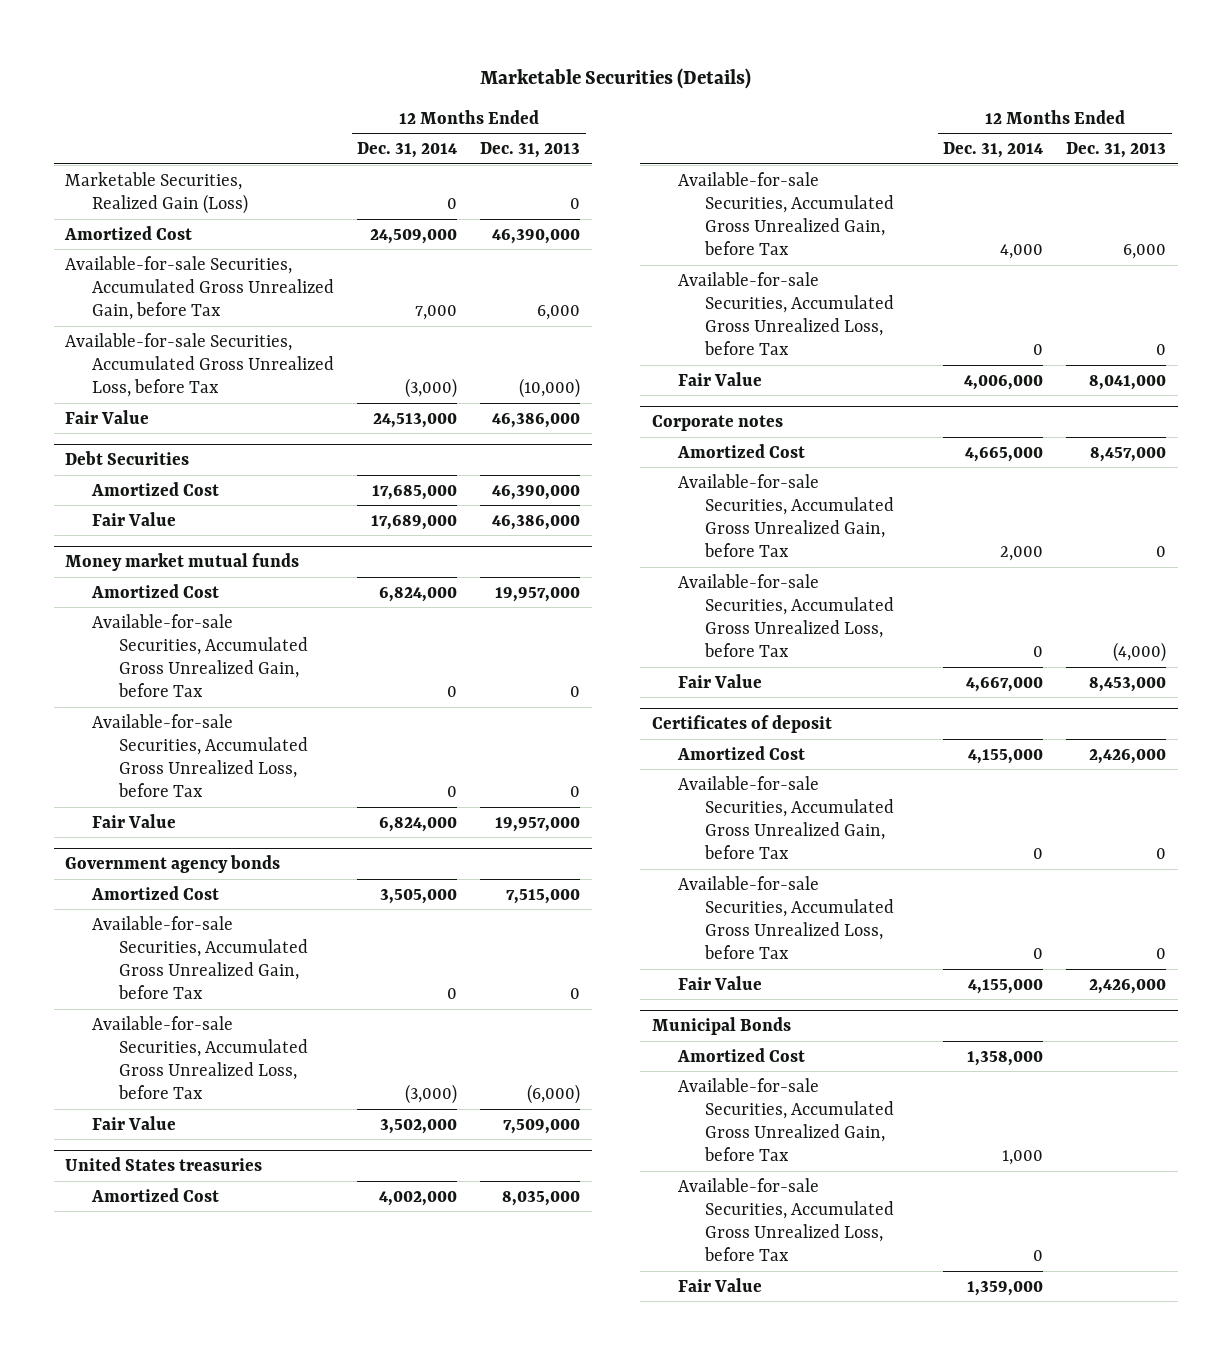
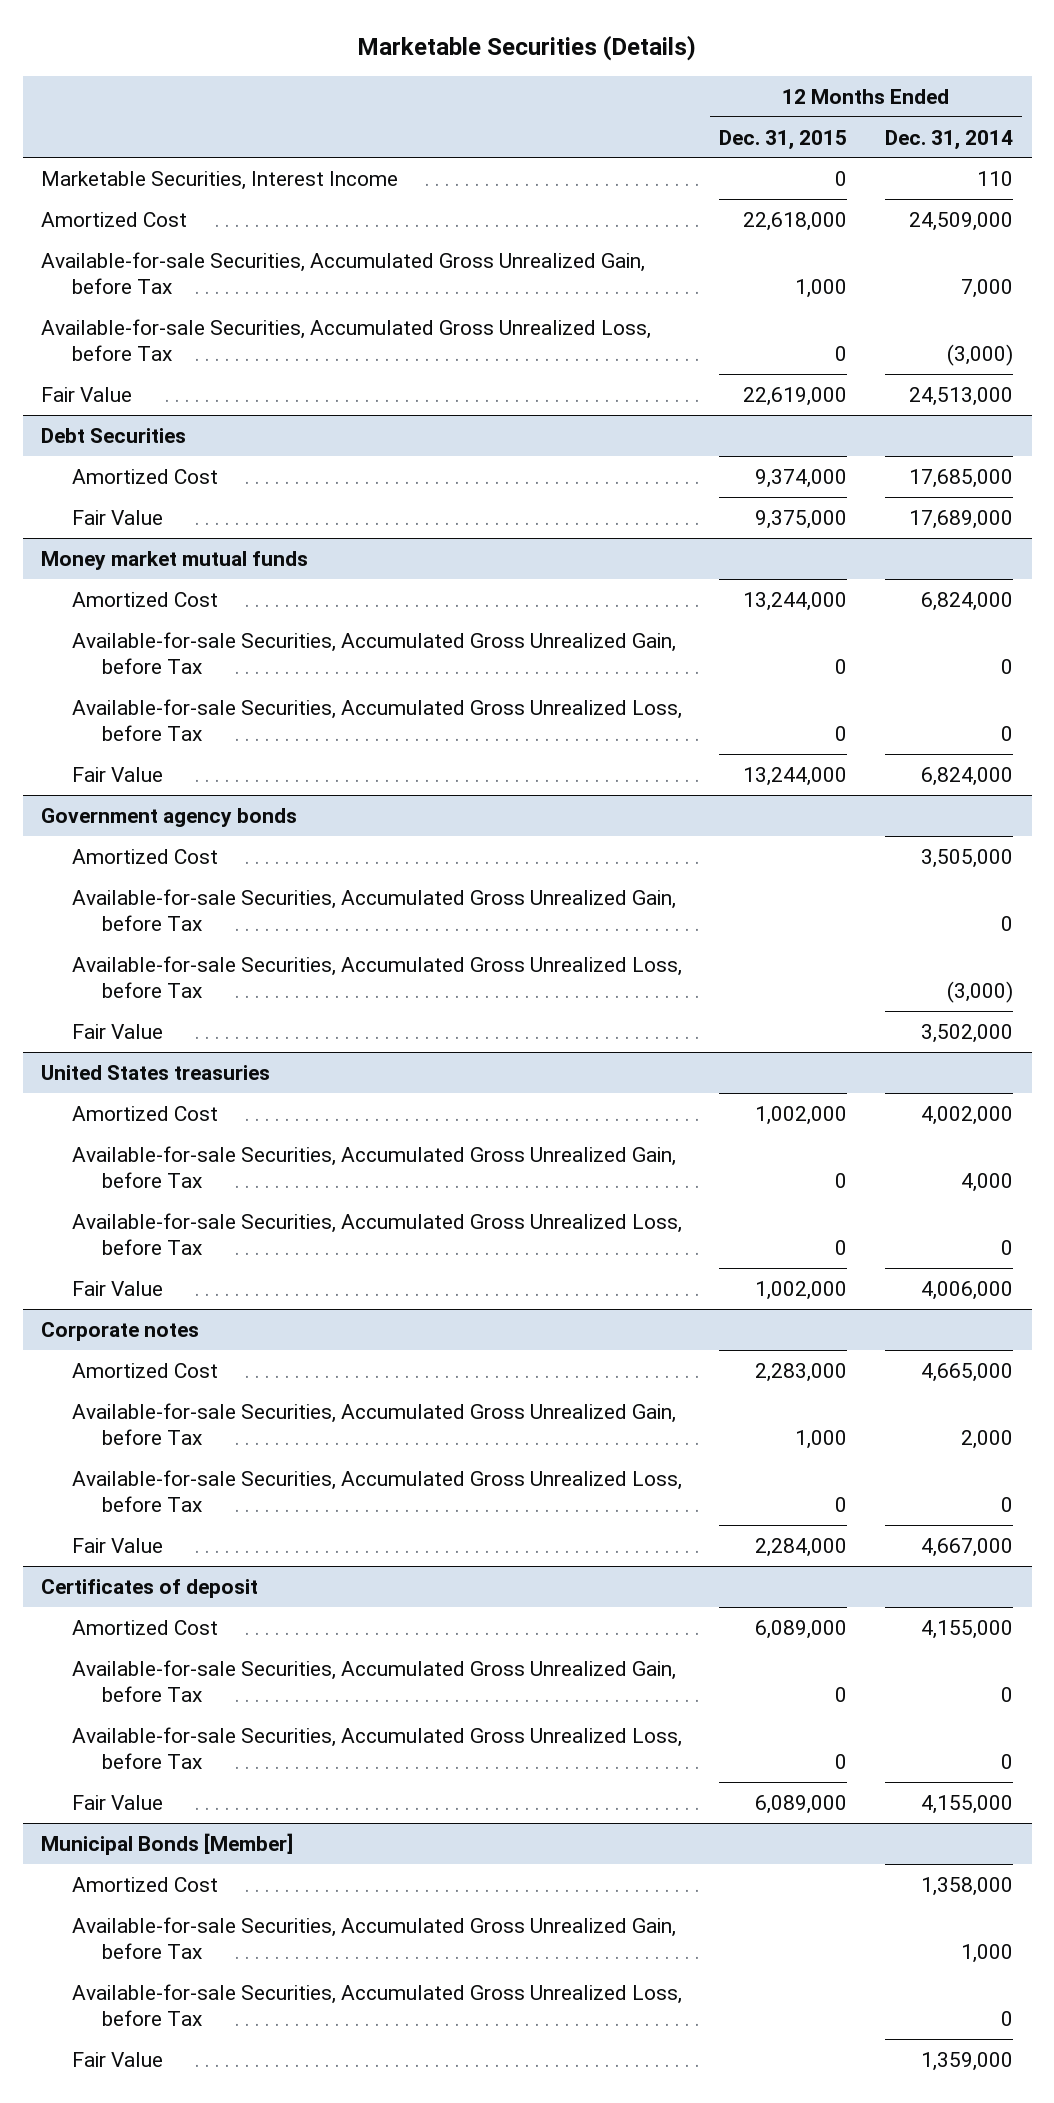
- | 12 Months Ended Dec. 31, 2014 | 12 Months Ended Dec. 31, 2013
+ | 12 Months Ended Dec. 31, 2015 | 12 Months Ended Dec. 31, 2014
- Marketable Securities, Realized Gain (Loss) | 0 | 0
+ Marketable Securities, Interest Income | 0 | 110
- Municipal Bonds
+ Municipal Bonds [Member]

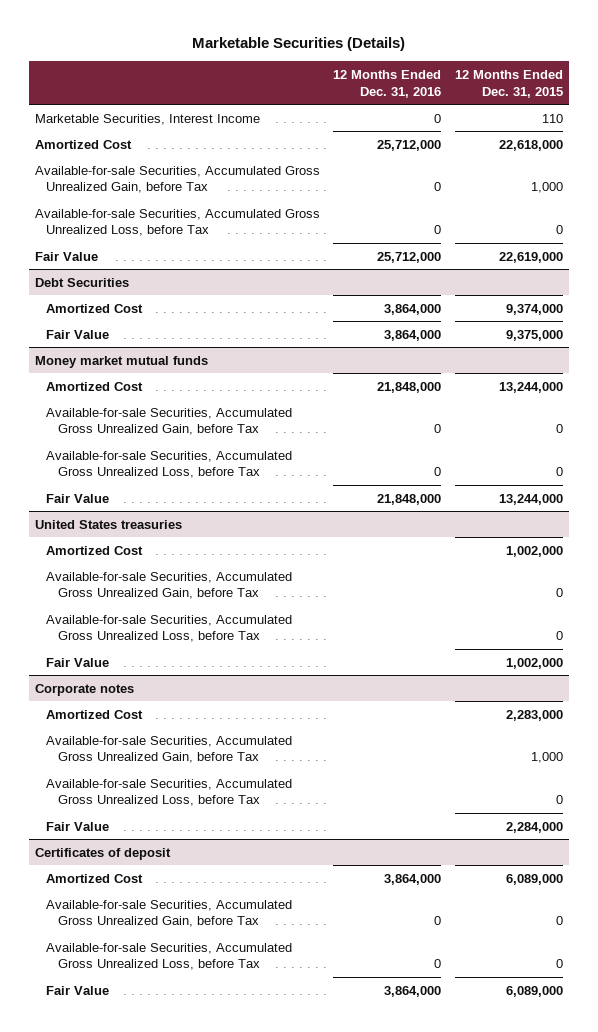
- | 12 Months Ended Dec. 31, 2015 | 12 Months Ended Dec. 31, 2014
+ | 12 Months Ended Dec. 31, 2016 | 12 Months Ended Dec. 31, 2015
- Marketable Securities, Interest Income | 0 | 110
+ Marketable Securities, Interest Income | 0 | 110
- Government agency bonds
- Amortized Cost | | 3,505,000
- Available-for-sale Securities, Accumulated Gross Unrealized Gain, before Tax | | 0
- Available-for-sale Securities, Accumulated Gross Unrealized Loss, before Tax | | (3,000)
- Fair Value | | 3,502,000
- Municipal Bonds [Member]
- Amortized Cost | | 1,358,000
- Available-for-sale Securities, Accumulated Gross Unrealized Gain, before Tax | | 1,000
- Available-for-sale Securities, Accumulated Gross Unrealized Loss, before Tax | | 0
- Fair Value | | 1,359,000

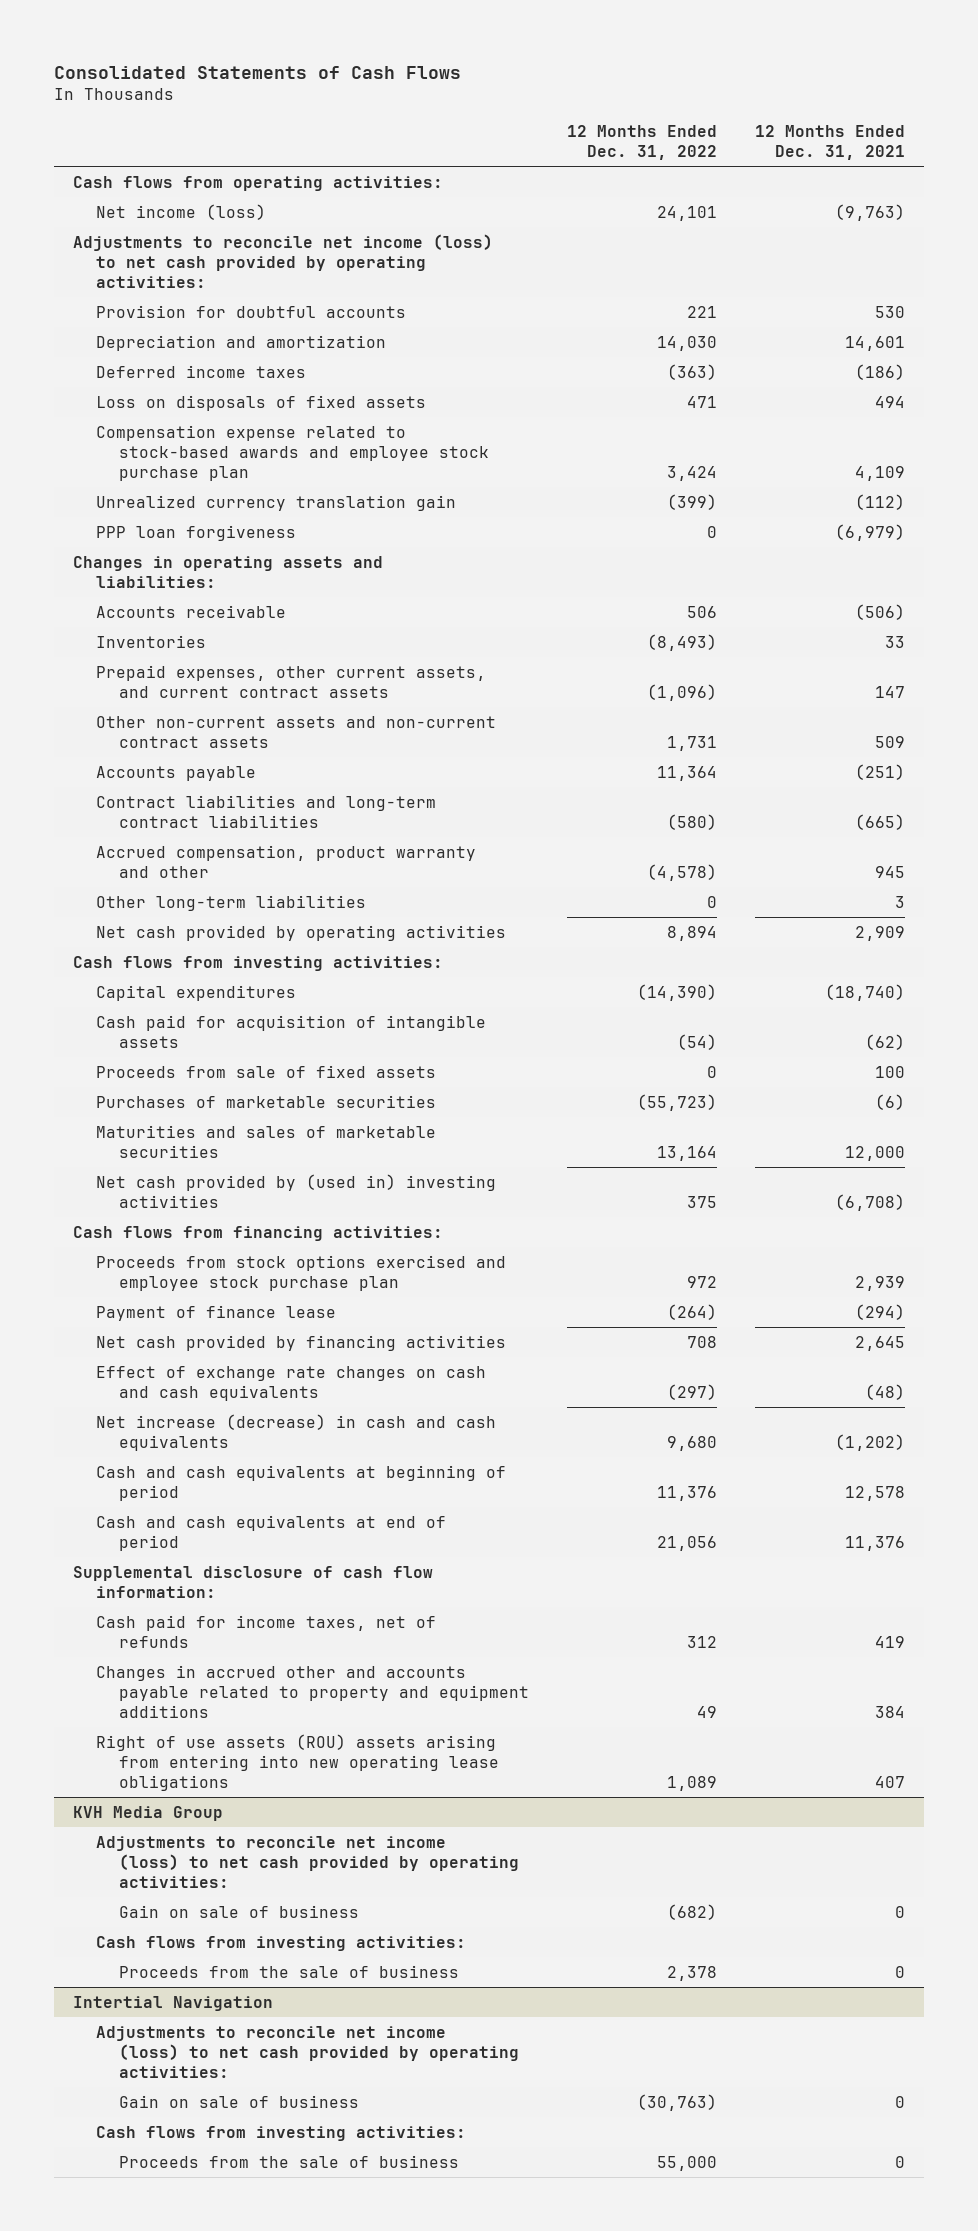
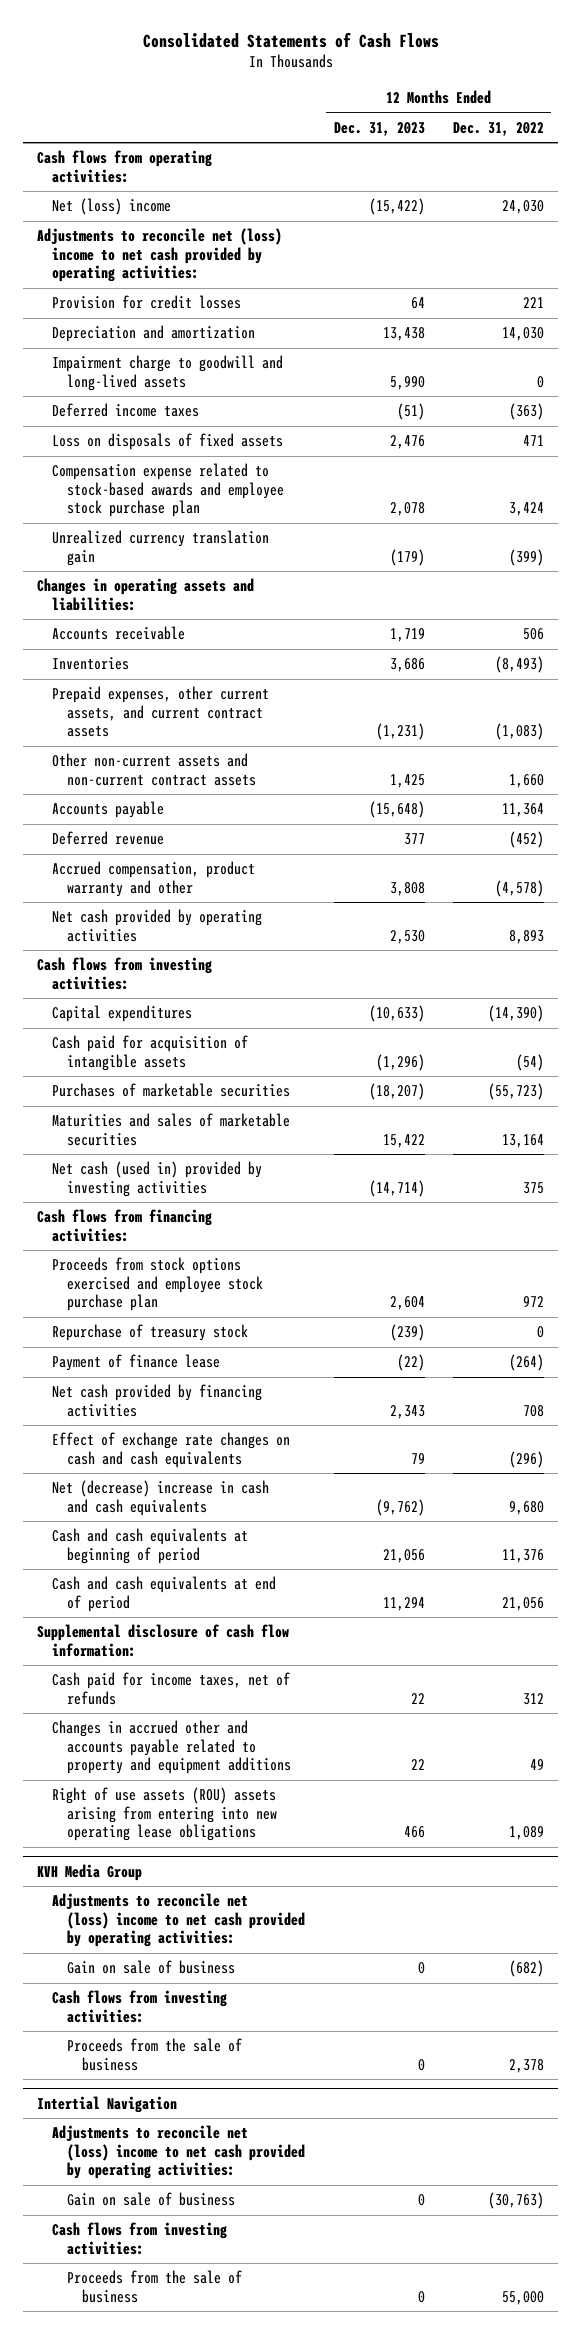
- | 12 Months Ended Dec. 31, 2022 | 12 Months Ended Dec. 31, 2021
+ | 12 Months Ended Dec. 31, 2023 | 12 Months Ended Dec. 31, 2022
- Net income (loss) | 24,101 | (9,763)
- Adjustments to reconcile net income (loss) to net cash provided by operating activities:
- Provision for doubtful accounts | 221 | 530
+ Net (loss) income | (15,422) | 24,030
+ Adjustments to reconcile net (loss) income to net cash provided by operating activities:
+ Provision for credit losses | 64 | 221
+ Impairment charge to goodwill and long-lived assets | 5,990 | 0
- PPP loan forgiveness | 0 | (6,979)
- Prepaid expenses, other current assets, and current contract assets | (1,096) | 147
- Other non-current assets and non-current contract assets | 1,731 | 509
+ Prepaid expenses, other current assets, and current contract assets | (1,231) | (1,083)
+ Other non-current assets and non-current contract assets | 1,425 | 1,660
- Contract liabilities and long-term contract liabilities | (580) | (665)
+ Deferred revenue | 377 | (452)
- Other long-term liabilities | 0 | 3
- Net cash provided by operating activities | 8,894 | 2,909
+ Net cash provided by operating activities | 2,530 | 8,893
- Proceeds from sale of fixed assets | 0 | 100
- Net cash provided by (used in) investing activities | 375 | (6,708)
+ Net cash (used in) provided by investing activities | (14,714) | 375
+ Repurchase of treasury stock | (239) | 0
- Effect of exchange rate changes on cash and cash equivalents | (297) | (48)
- Net increase (decrease) in cash and cash equivalents | 9,680 | (1,202)
+ Effect of exchange rate changes on cash and cash equivalents | 79 | (296)
+ Net (decrease) increase in cash and cash equivalents | (9,762) | 9,680
@ KVH Media Group
- Adjustments to reconcile net income (loss) to net cash provided by operating activities:
+ Adjustments to reconcile net (loss) income to net cash provided by operating activities:
@ Intertial Navigation
- Adjustments to reconcile net income (loss) to net cash provided by operating activities:
+ Adjustments to reconcile net (loss) income to net cash provided by operating activities:

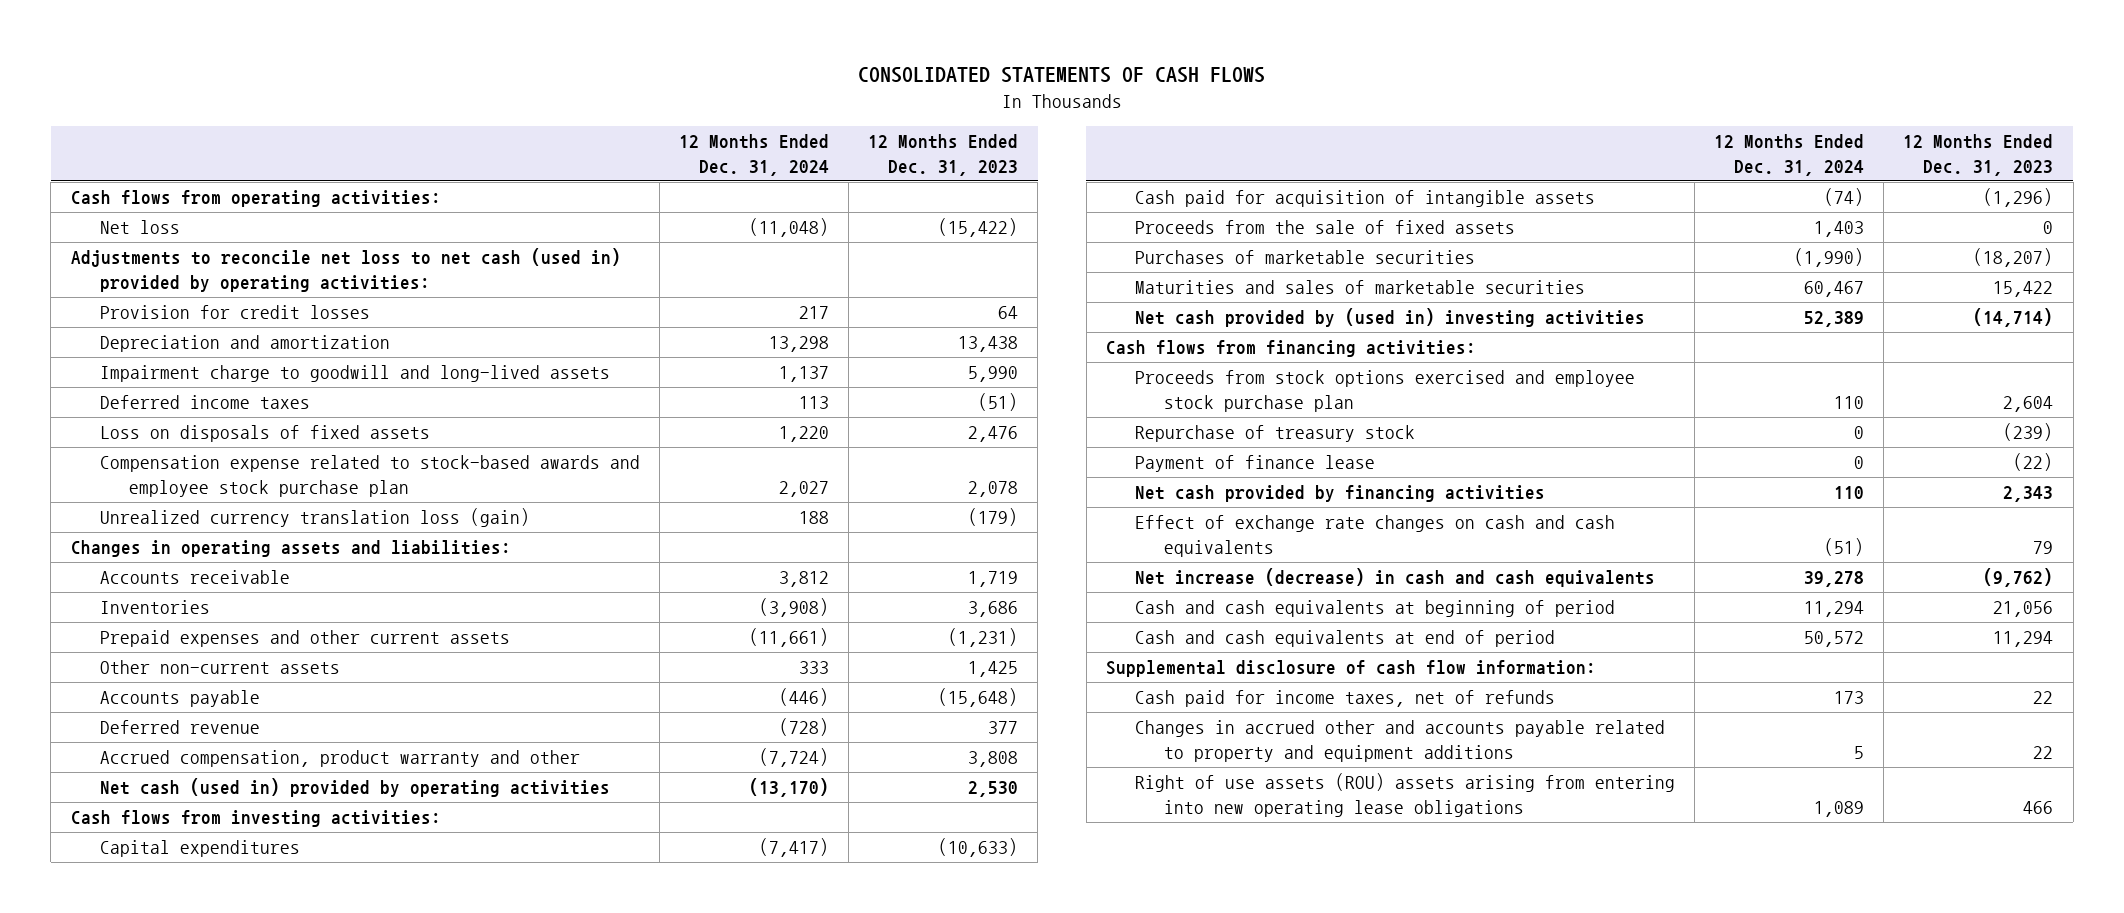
- Consolidated Statements of Cash Flows
+ CONSOLIDATED STATEMENTS OF CASH FLOWS
- | 12 Months Ended Dec. 31, 2023 | 12 Months Ended Dec. 31, 2022
+ | 12 Months Ended Dec. 31, 2024 | 12 Months Ended Dec. 31, 2023
- Net (loss) income | (15,422) | 24,030
- Adjustments to reconcile net (loss) income to net cash provided by operating activities:
+ Net loss | (11,048) | (15,422)
+ Adjustments to reconcile net loss to net cash (used in) provided by operating activities:
- Unrealized currency translation gain | (179) | (399)
+ Unrealized currency translation loss (gain) | 188 | (179)
- Prepaid expenses, other current assets, and current contract assets | (1,231) | (1,083)
- Other non-current assets and non-current contract assets | 1,425 | 1,660
+ Prepaid expenses and other current assets | (11,661) | (1,231)
+ Other non-current assets | 333 | 1,425
- Net cash provided by operating activities | 2,530 | 8,893
+ Net cash (used in) provided by operating activities | (13,170) | 2,530
+ Proceeds from the sale of fixed assets | 1,403 | 0
- Net cash (used in) provided by investing activities | (14,714) | 375
+ Net cash provided by (used in) investing activities | 52,389 | (14,714)
- Net (decrease) increase in cash and cash equivalents | (9,762) | 9,680
+ Net increase (decrease) in cash and cash equivalents | 39,278 | (9,762)
- KVH Media Group
- Adjustments to reconcile net (loss) income to net cash provided by operating activities:
- Gain on sale of business | 0 | (682)
- Cash flows from investing activities:
- Proceeds from the sale of business | 0 | 2,378
- Intertial Navigation
- Adjustments to reconcile net (loss) income to net cash provided by operating activities:
- Gain on sale of business | 0 | (30,763)
- Cash flows from investing activities:
- Proceeds from the sale of business | 0 | 55,000

